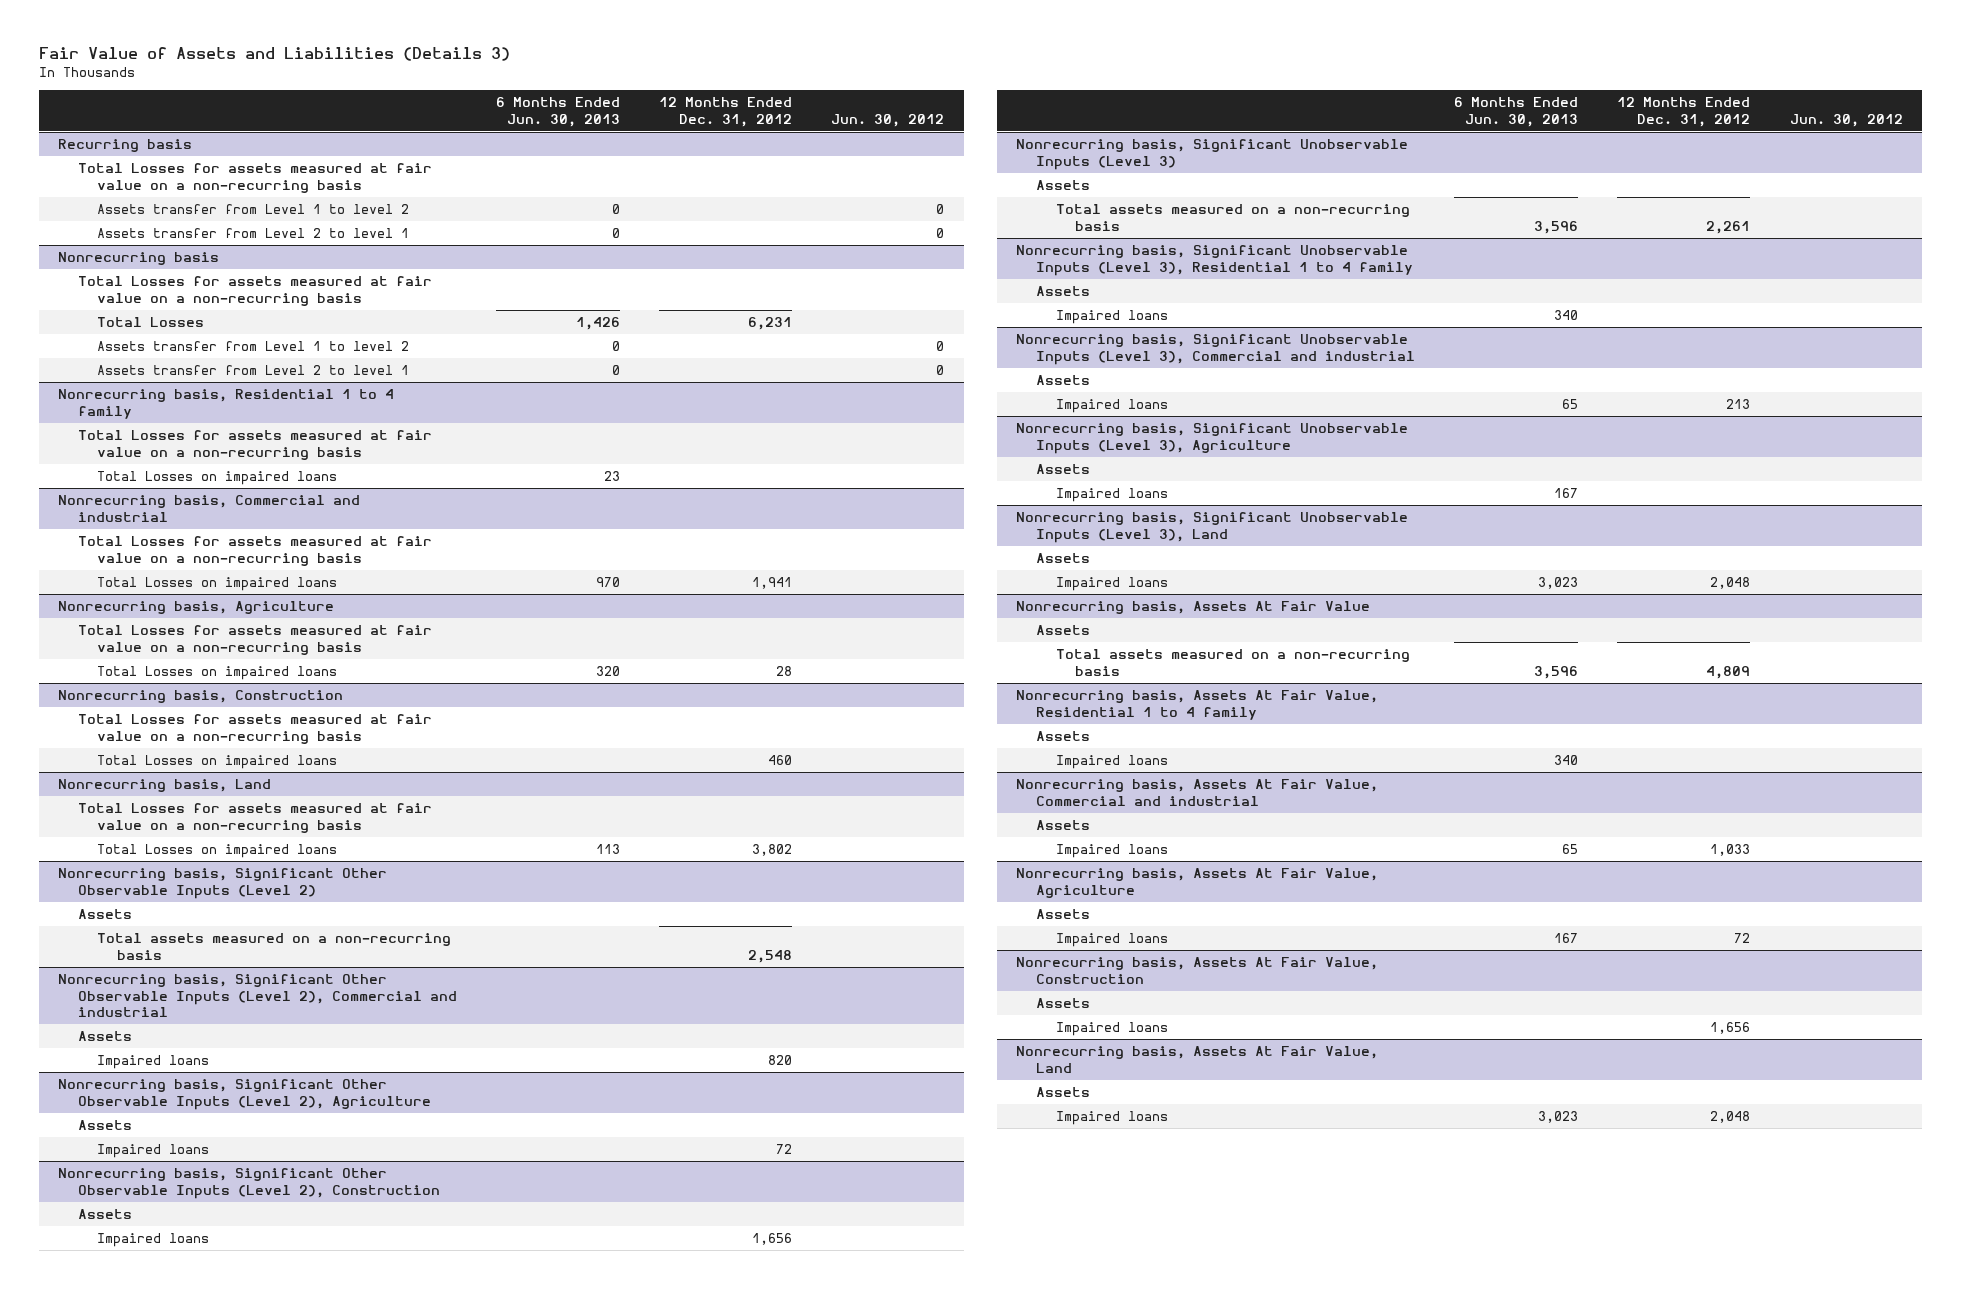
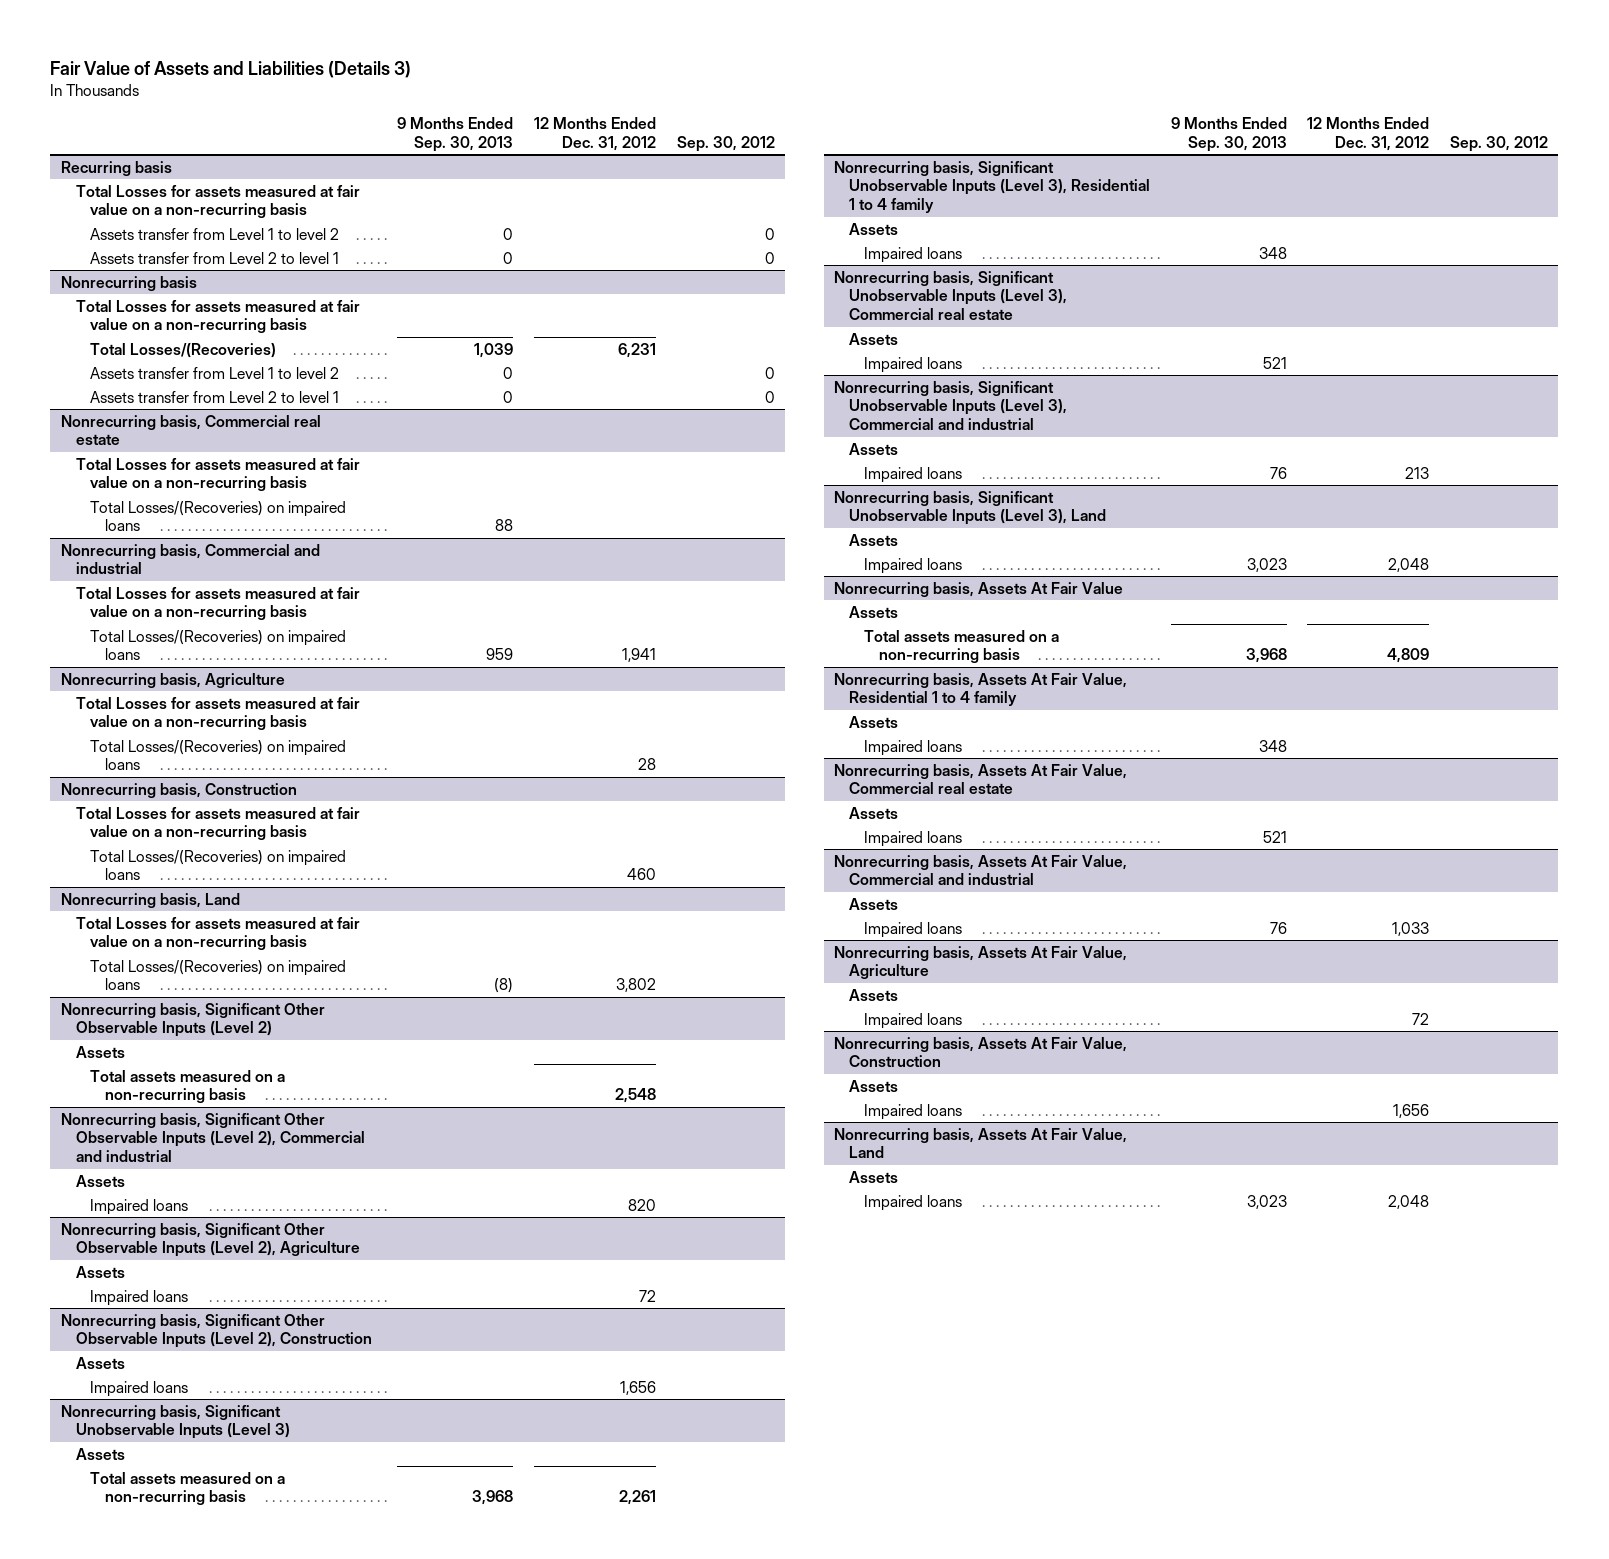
- | 6 Months Ended Jun. 30, 2013 | 12 Months Ended Dec. 31, 2012 | Jun. 30, 2012
+ | 9 Months Ended Sep. 30, 2013 | 12 Months Ended Dec. 31, 2012 | Sep. 30, 2012
@ Nonrecurring basis
- Total Losses | 1,426 | 6,231 |
+ Total Losses/(Recoveries) | 1,039 | 6,231 |
- Nonrecurring basis, Residential 1 to 4 family
+ Nonrecurring basis, Commercial real estate
- Total Losses on impaired loans | 23 | |
+ Total Losses/(Recoveries) on impaired loans | 88 | |
@ Nonrecurring basis, Commercial and industrial
- Total Losses on impaired loans | 970 | 1,941 |
+ Total Losses/(Recoveries) on impaired loans | 959 | 1,941 |
@ Nonrecurring basis, Agriculture
- Total Losses on impaired loans | 320 | 28 |
+ Total Losses/(Recoveries) on impaired loans | | 28 |
@ Nonrecurring basis, Construction
- Total Losses on impaired loans | | 460 |
+ Total Losses/(Recoveries) on impaired loans | | 460 |
@ Nonrecurring basis, Land
- Total Losses on impaired loans | 113 | 3,802 |
+ Total Losses/(Recoveries) on impaired loans | (8) | 3,802 |
+ Nonrecurring basis, Significant Unobservable Inputs (Level 3), Commercial real estate
+ Assets
+ Impaired loans | 521 | |
- Nonrecurring basis, Significant Unobservable Inputs (Level 3), Agriculture
- Assets
- Impaired loans | 167 | |
+ Nonrecurring basis, Assets At Fair Value, Commercial real estate
+ Assets
+ Impaired loans | 521 | |

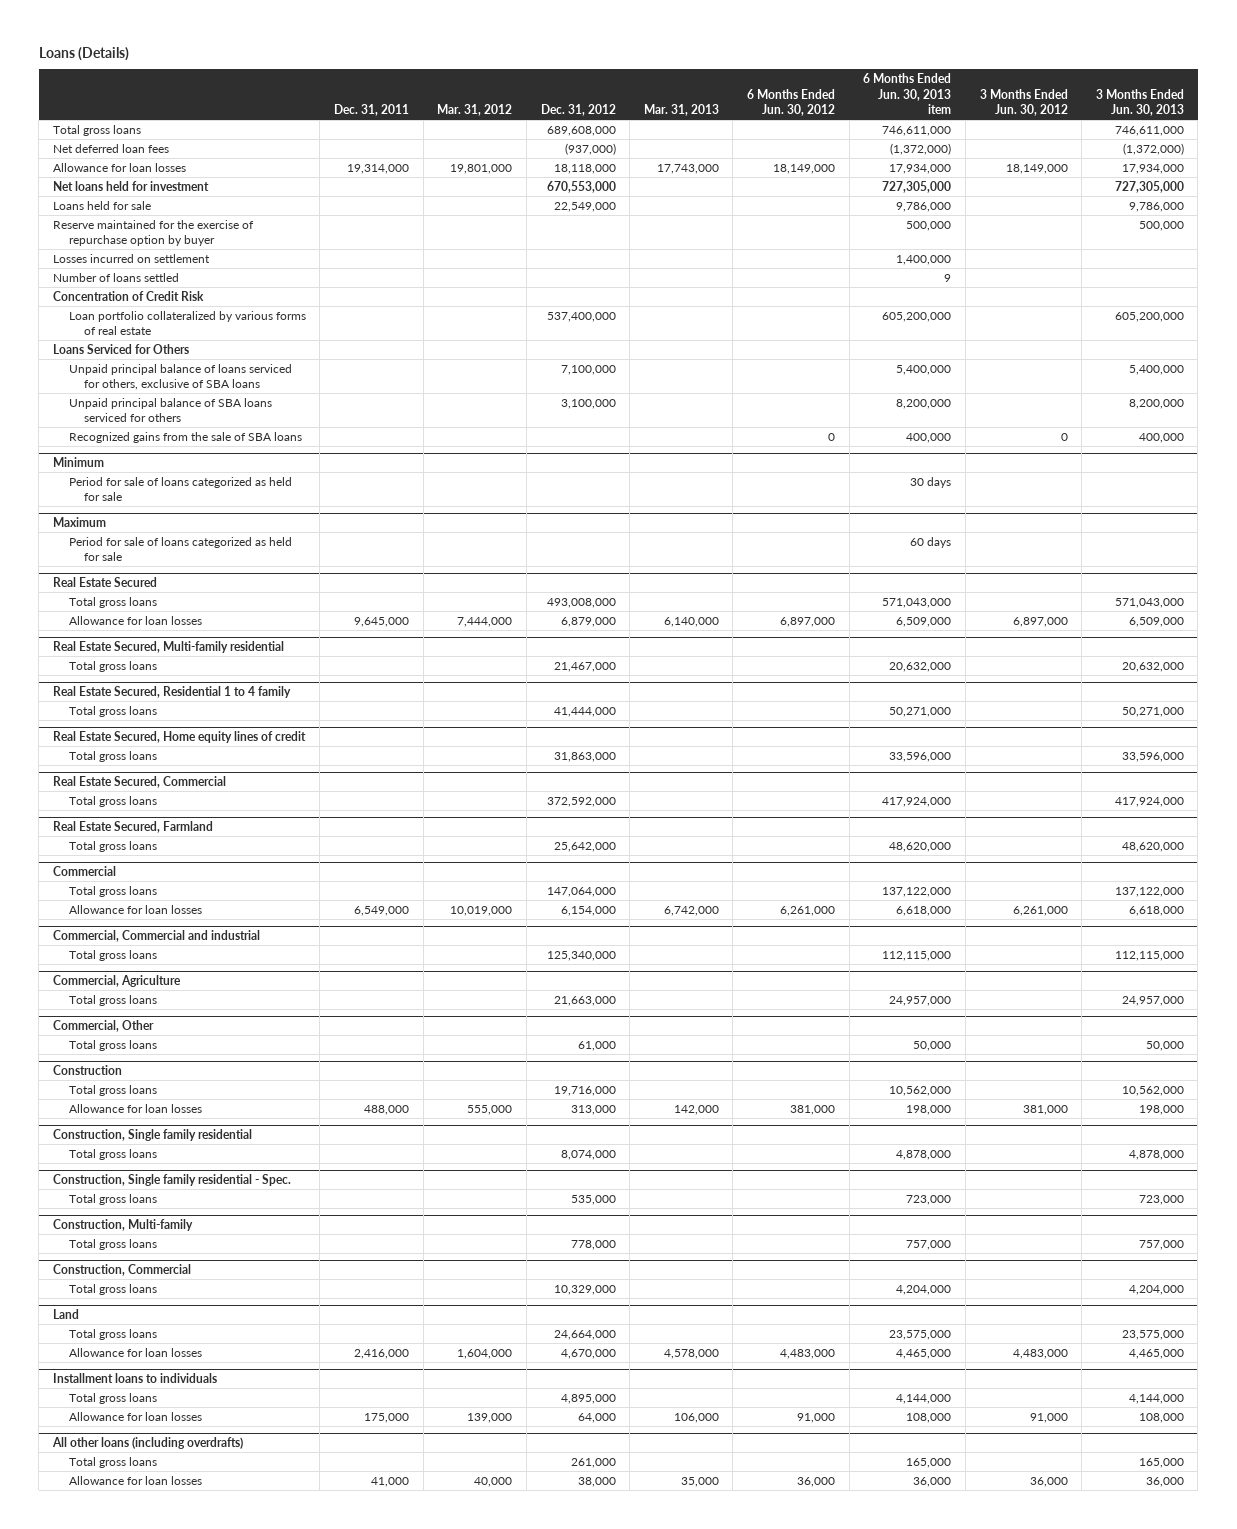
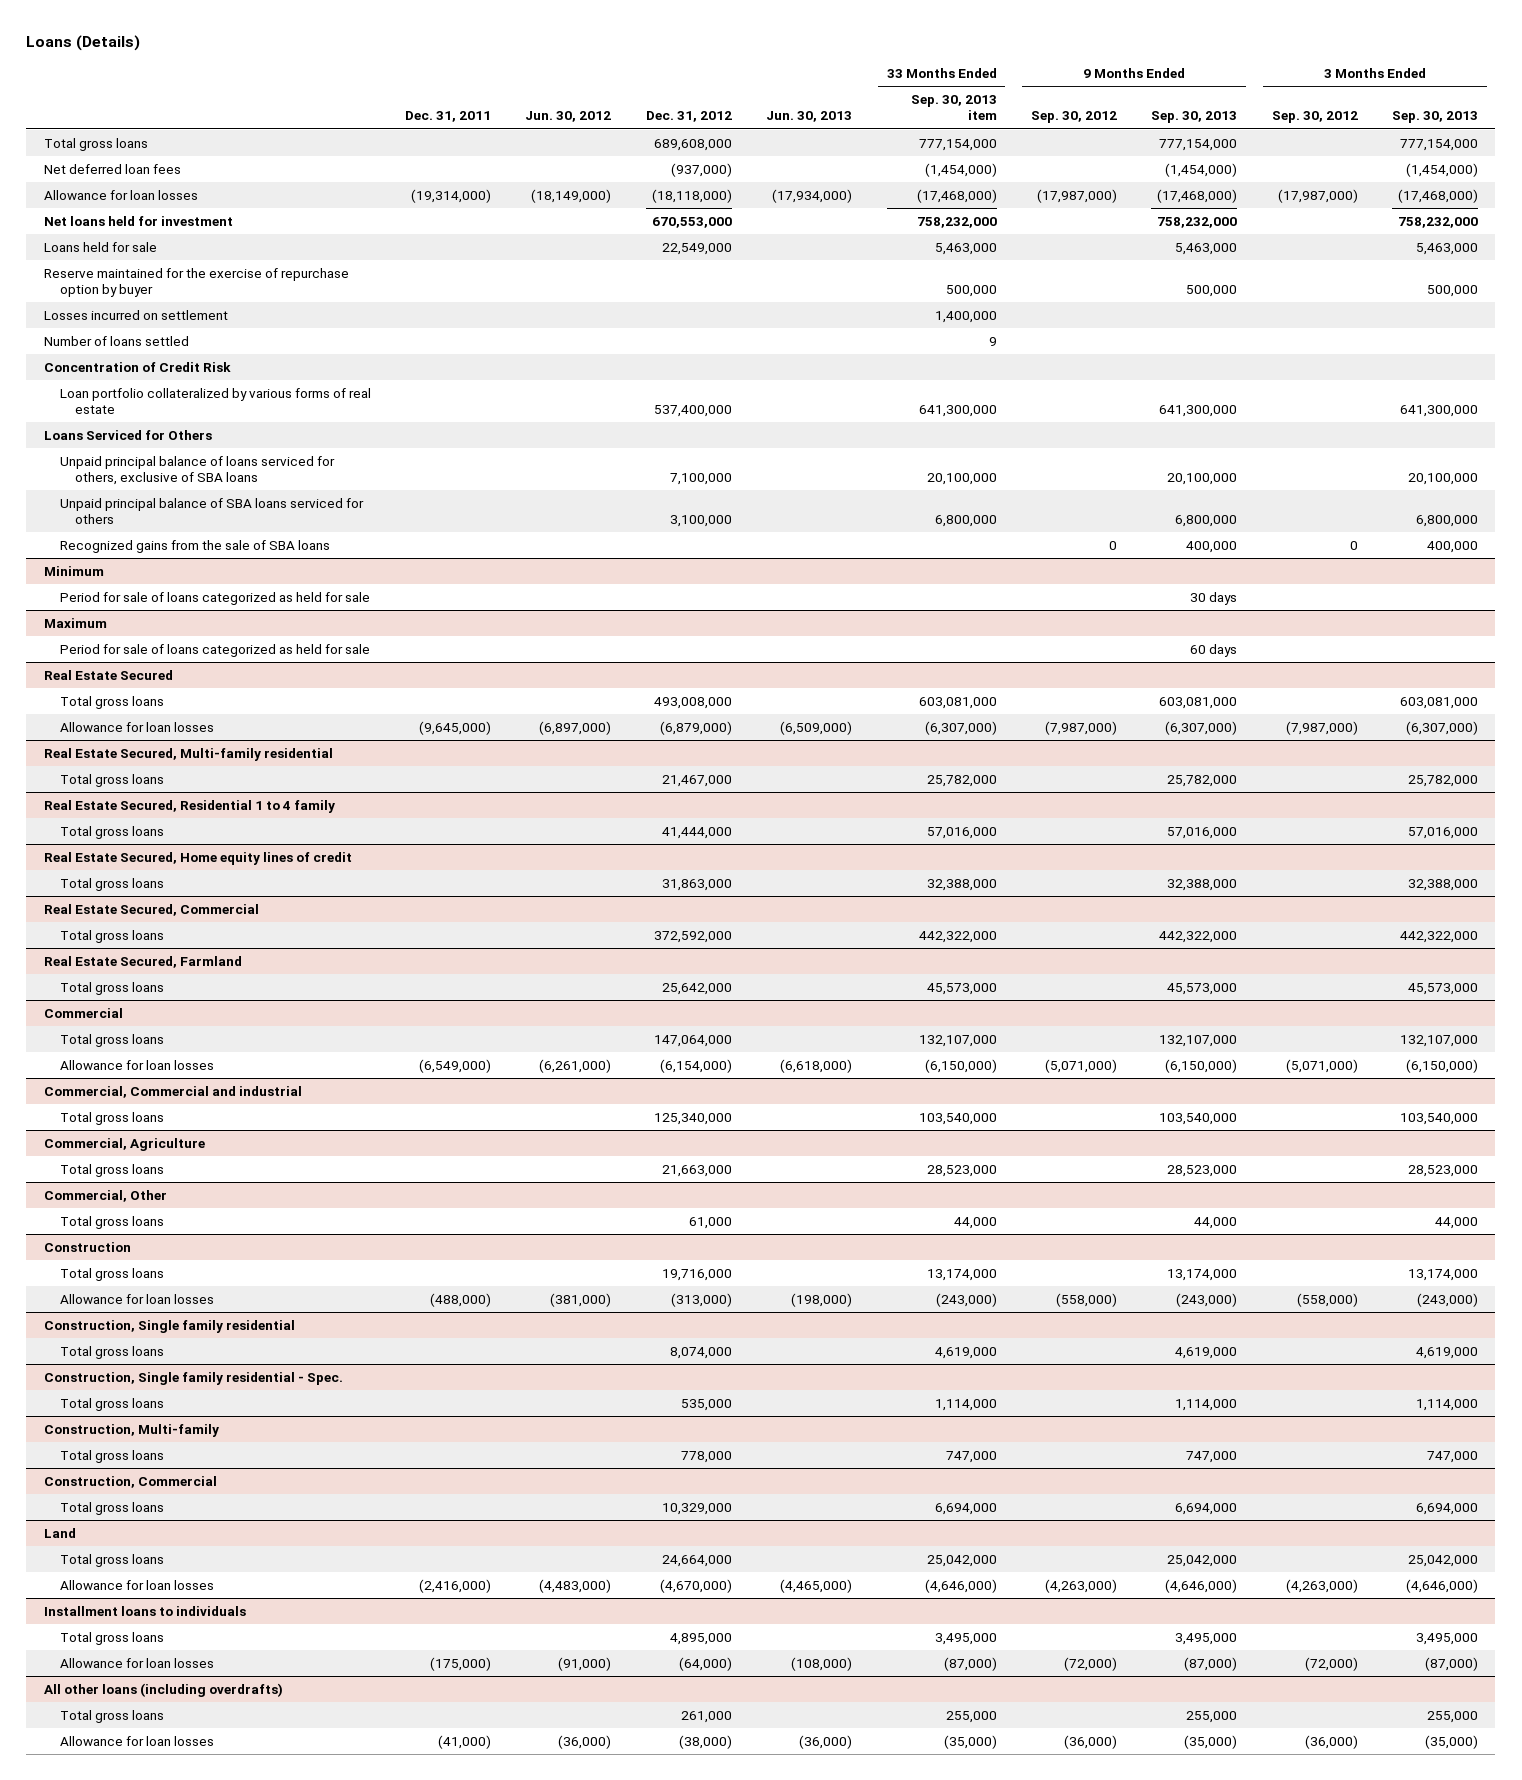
- | Dec. 31, 2011 | Mar. 31, 2012 | Dec. 31, 2012 | Mar. 31, 2013 | 6 Months Ended Jun. 30, 2012 | 6 Months Ended Jun. 30, 2013 item | 3 Months Ended Jun. 30, 2012 | 3 Months Ended Jun. 30, 2013
+ | Dec. 31, 2011 | Jun. 30, 2012 | Dec. 31, 2012 | Jun. 30, 2013 | 33 Months Ended Sep. 30, 2013 item | 9 Months Ended Sep. 30, 2012 | 9 Months Ended Sep. 30, 2013 | 3 Months Ended Sep. 30, 2012 | 3 Months Ended Sep. 30, 2013
- Allowance for loan losses | 19,314,000 | 19,801,000 | 18,118,000 | 17,743,000 | 18,149,000 | 17,934,000 | 18,149,000 | 17,934,000
+ Allowance for loan losses | (19,314,000) | (18,149,000) | (18,118,000) | (17,934,000) | (17,468,000) | (17,987,000) | (17,468,000) | (17,987,000) | (17,468,000)
@ Real Estate Secured
- Allowance for loan losses | 9,645,000 | 7,444,000 | 6,879,000 | 6,140,000 | 6,897,000 | 6,509,000 | 6,897,000 | 6,509,000
+ Allowance for loan losses | (9,645,000) | (6,897,000) | (6,879,000) | (6,509,000) | (6,307,000) | (7,987,000) | (6,307,000) | (7,987,000) | (6,307,000)
@ Commercial
- Allowance for loan losses | 6,549,000 | 10,019,000 | 6,154,000 | 6,742,000 | 6,261,000 | 6,618,000 | 6,261,000 | 6,618,000
+ Allowance for loan losses | (6,549,000) | (6,261,000) | (6,154,000) | (6,618,000) | (6,150,000) | (5,071,000) | (6,150,000) | (5,071,000) | (6,150,000)
@ Construction
- Allowance for loan losses | 488,000 | 555,000 | 313,000 | 142,000 | 381,000 | 198,000 | 381,000 | 198,000
+ Allowance for loan losses | (488,000) | (381,000) | (313,000) | (198,000) | (243,000) | (558,000) | (243,000) | (558,000) | (243,000)
@ Land
- Allowance for loan losses | 2,416,000 | 1,604,000 | 4,670,000 | 4,578,000 | 4,483,000 | 4,465,000 | 4,483,000 | 4,465,000
+ Allowance for loan losses | (2,416,000) | (4,483,000) | (4,670,000) | (4,465,000) | (4,646,000) | (4,263,000) | (4,646,000) | (4,263,000) | (4,646,000)
@ Installment loans to individuals
- Allowance for loan losses | 175,000 | 139,000 | 64,000 | 106,000 | 91,000 | 108,000 | 91,000 | 108,000
+ Allowance for loan losses | (175,000) | (91,000) | (64,000) | (108,000) | (87,000) | (72,000) | (87,000) | (72,000) | (87,000)
@ All other loans (including overdrafts)
- Allowance for loan losses | 41,000 | 40,000 | 38,000 | 35,000 | 36,000 | 36,000 | 36,000 | 36,000
+ Allowance for loan losses | (41,000) | (36,000) | (38,000) | (36,000) | (35,000) | (36,000) | (35,000) | (36,000) | (35,000)

